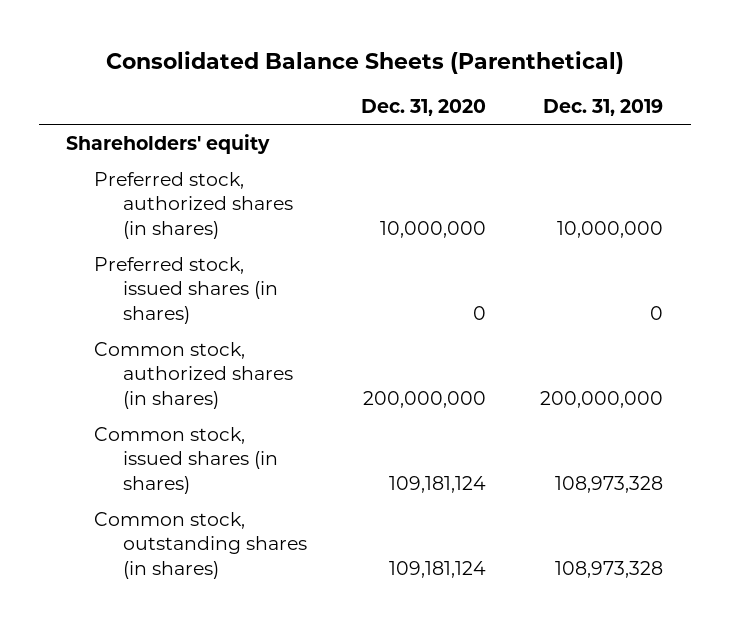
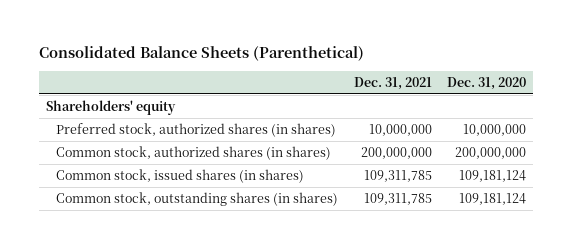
- | Dec. 31, 2020 | Dec. 31, 2019
+ | Dec. 31, 2021 | Dec. 31, 2020
- Preferred stock, issued shares (in shares) | 0 | 0

